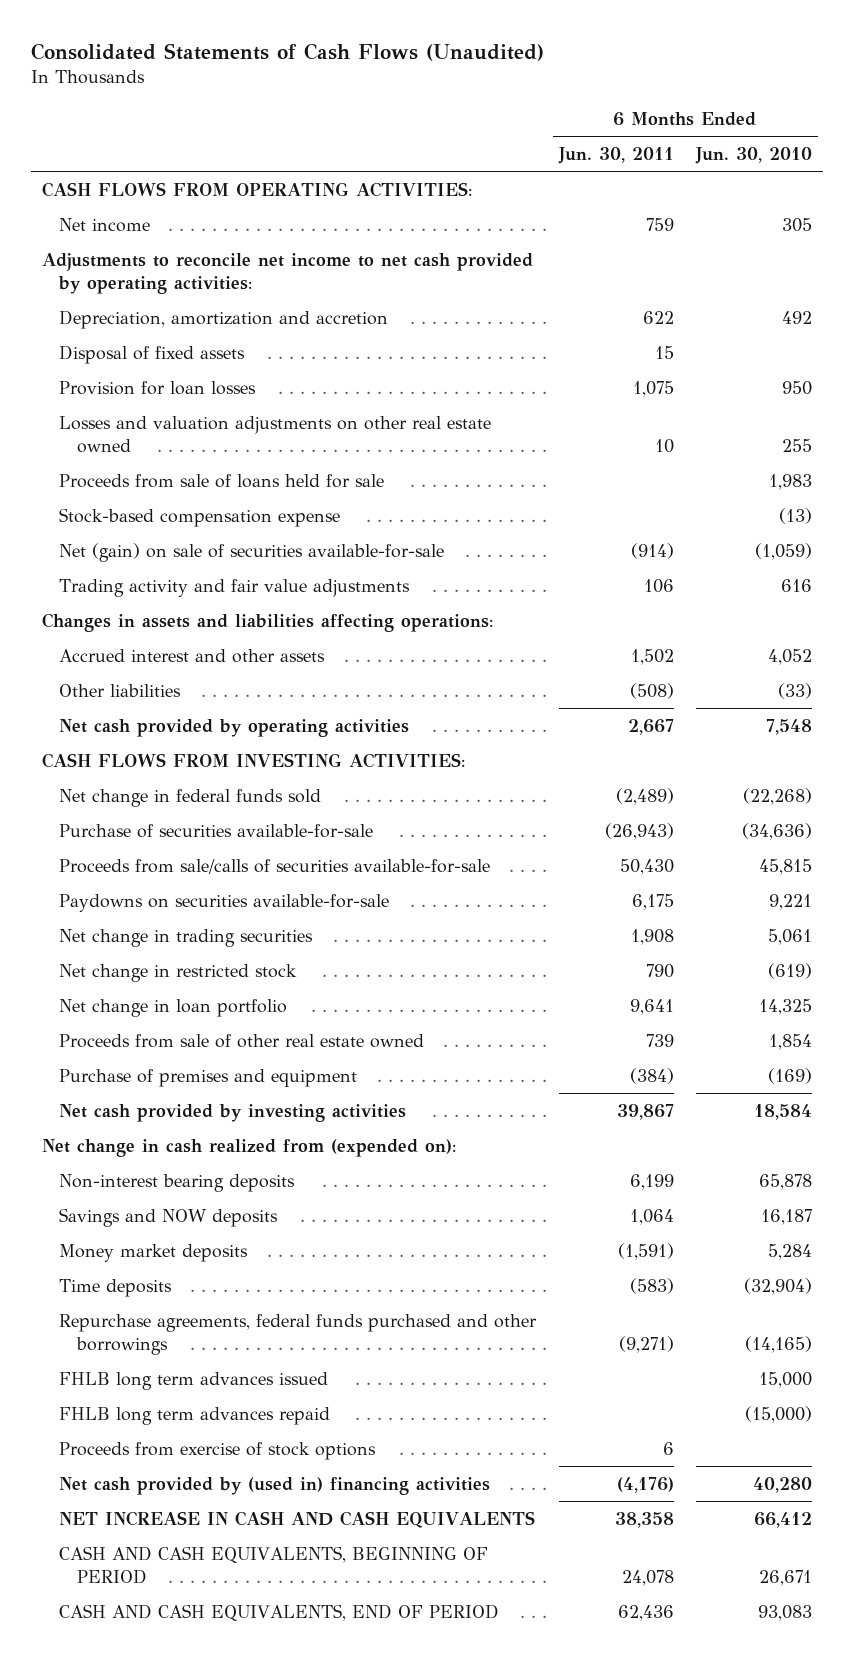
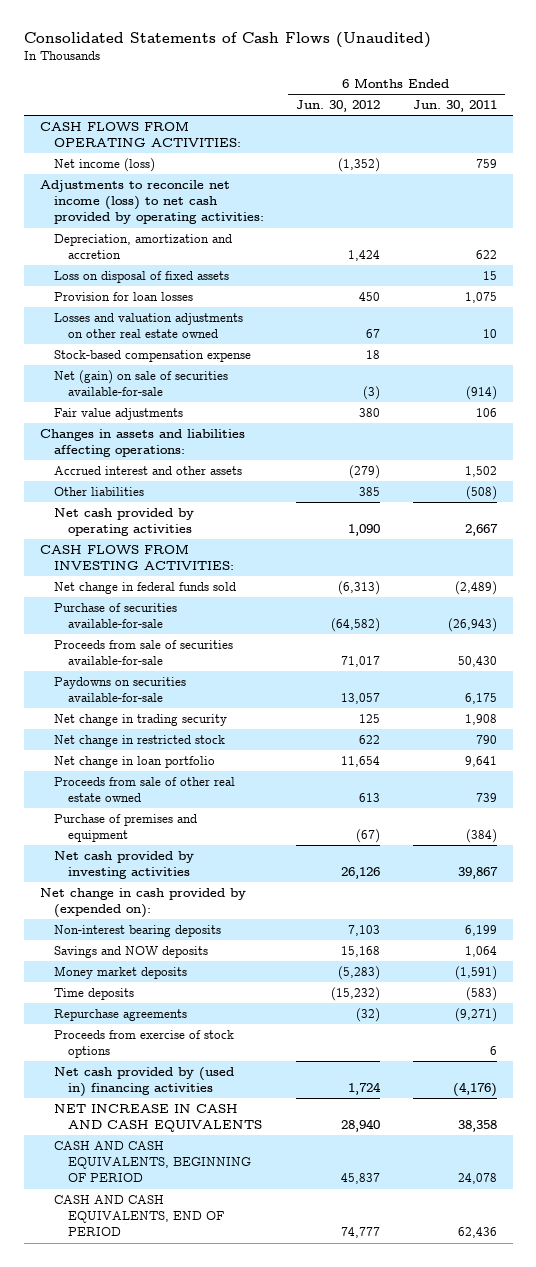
- | 6 Months Ended Jun. 30, 2011 | 6 Months Ended Jun. 30, 2010
+ | 6 Months Ended Jun. 30, 2012 | 6 Months Ended Jun. 30, 2011
- Net income | 759 | 305
- Adjustments to reconcile net income to net cash provided by operating activities:
+ Net income (loss) | (1,352) | 759
+ Adjustments to reconcile net income (loss) to net cash provided by operating activities:
- Disposal of fixed assets | 15 |
+ Loss on disposal of fixed assets | | 15
- Proceeds from sale of loans held for sale | | 1,983
- Trading activity and fair value adjustments | 106 | 616
+ Fair value adjustments | 380 | 106
- Proceeds from sale/calls of securities available-for-sale | 50,430 | 45,815
+ Proceeds from sale of securities available-for-sale | 71,017 | 50,430
- Net change in trading securities | 1,908 | 5,061
+ Net change in trading security | 125 | 1,908
- Net change in cash realized from (expended on):
+ Net change in cash provided by (expended on):
- Repurchase agreements, federal funds purchased and other borrowings | (9,271) | (14,165)
- FHLB long term advances issued | | 15,000
- FHLB long term advances repaid | | (15,000)
+ Repurchase agreements | (32) | (9,271)

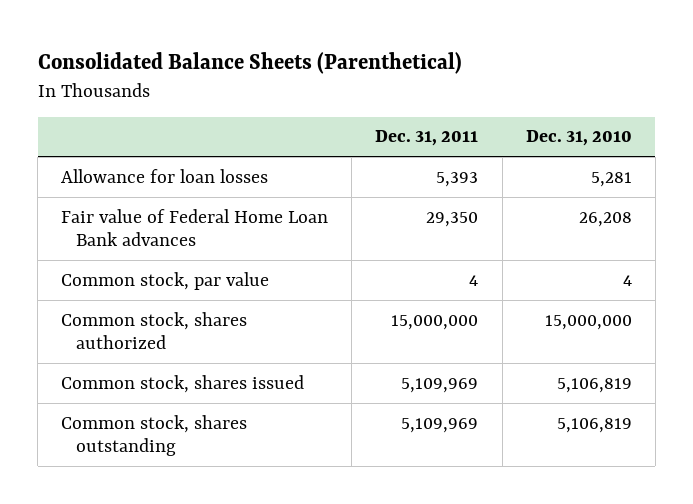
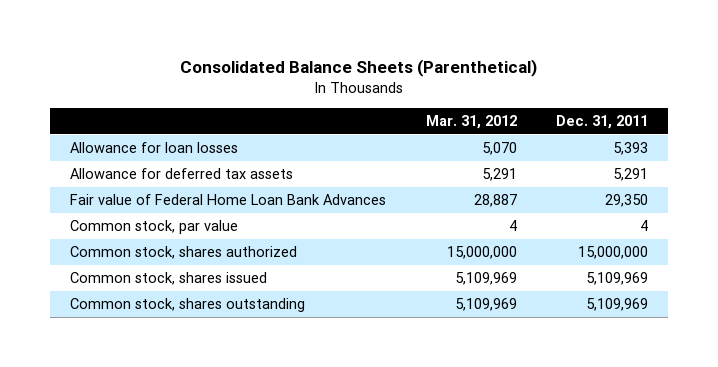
- | Dec. 31, 2011 | Dec. 31, 2010
+ | Mar. 31, 2012 | Dec. 31, 2011
- Fair value of Federal Home Loan Bank advances | 29,350 | 26,208
+ Allowance for deferred tax assets | 5,291 | 5,291
+ Fair value of Federal Home Loan Bank Advances | 28,887 | 29,350

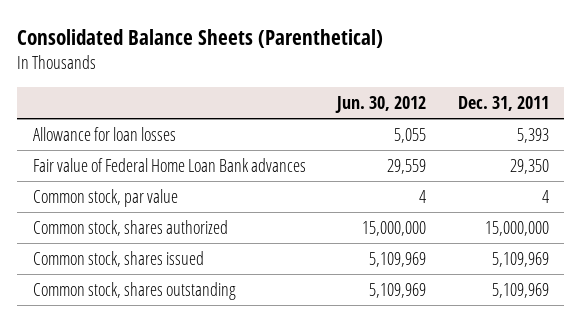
- | Mar. 31, 2012 | Dec. 31, 2011
+ | Jun. 30, 2012 | Dec. 31, 2011
- Allowance for deferred tax assets | 5,291 | 5,291
- Fair value of Federal Home Loan Bank Advances | 28,887 | 29,350
+ Fair value of Federal Home Loan Bank advances | 29,559 | 29,350

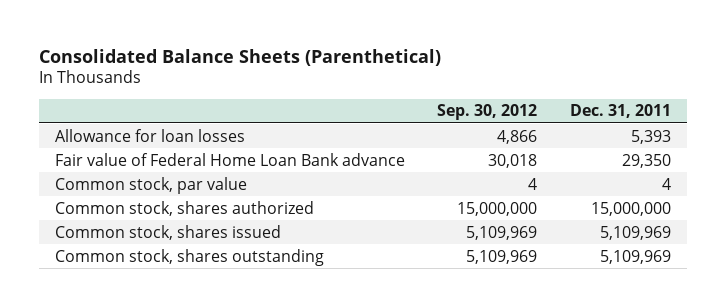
- | Jun. 30, 2012 | Dec. 31, 2011
+ | Sep. 30, 2012 | Dec. 31, 2011
- Fair value of Federal Home Loan Bank advances | 29,559 | 29,350
+ Fair value of Federal Home Loan Bank advance | 30,018 | 29,350

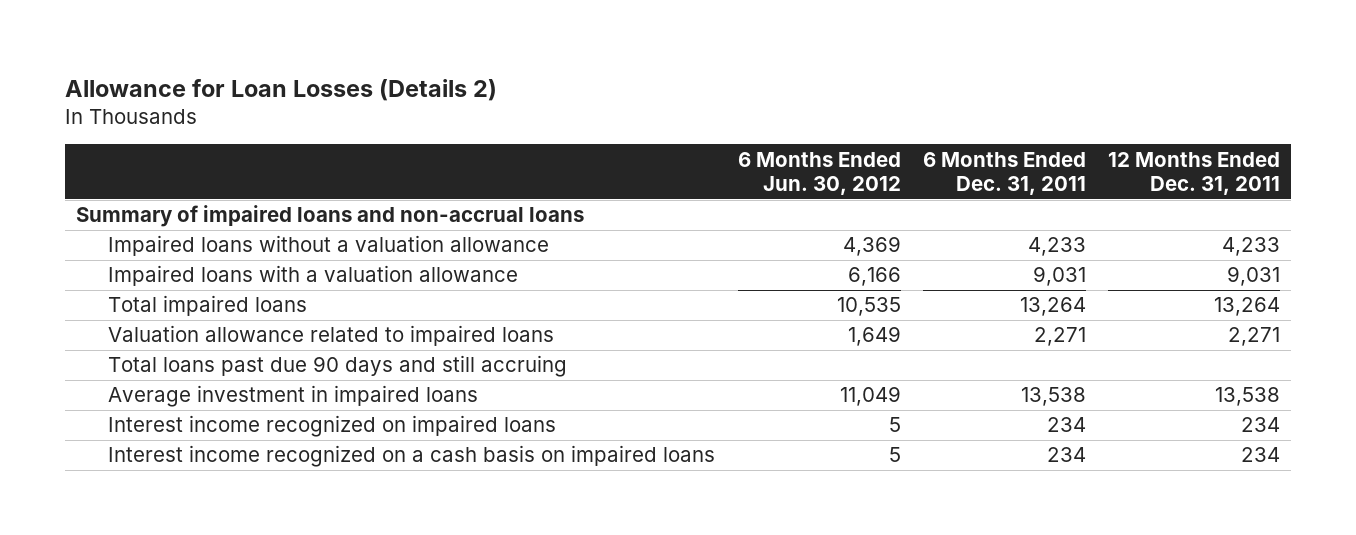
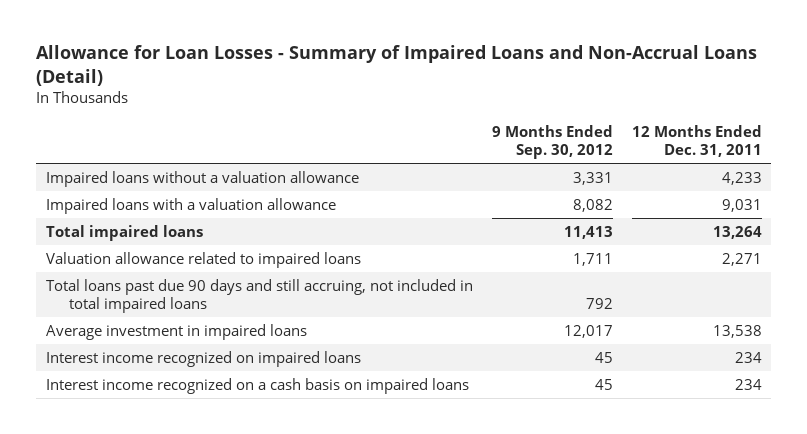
- Allowance for Loan Losses (Details 2)
+ Allowance for Loan Losses - Summary of Impaired Loans and Non-Accrual Loans (Detail)
- | 6 Months Ended Jun. 30, 2012 | 6 Months Ended Dec. 31, 2011 | 12 Months Ended Dec. 31, 2011
+ | 9 Months Ended Sep. 30, 2012 | 12 Months Ended Dec. 31, 2011
- Summary of impaired loans and non-accrual loans
- Total loans past due 90 days and still accruing
+ Total loans past due 90 days and still accruing, not included in total impaired loans | 792 |

